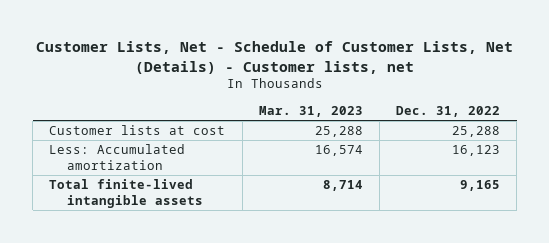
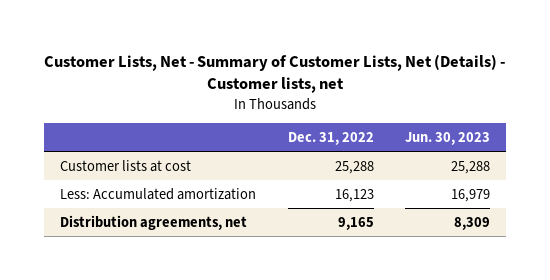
- Customer Lists, Net - Schedule of Customer Lists, Net (Details) - Customer lists, net
+ Customer Lists, Net - Summary of Customer Lists, Net (Details) - Customer lists, net
- | Mar. 31, 2023 | Dec. 31, 2022
+ | Dec. 31, 2022 | Jun. 30, 2023
- Total finite-lived intangible assets | 8,714 | 9,165
+ Distribution agreements, net | 9,165 | 8,309

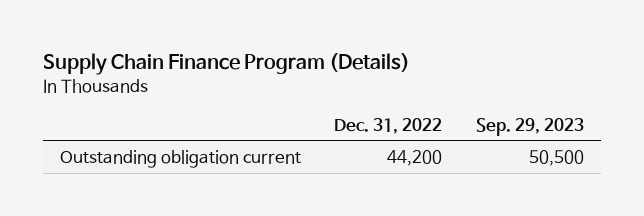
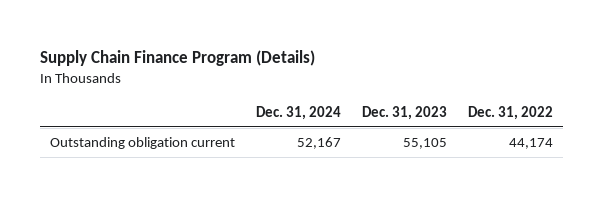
- | Dec. 31, 2022 | Sep. 29, 2023
+ | Dec. 31, 2024 | Dec. 31, 2023 | Dec. 31, 2022
- Outstanding obligation current | 44,200 | 50,500
+ Outstanding obligation current | 52,167 | 55,105 | 44,174

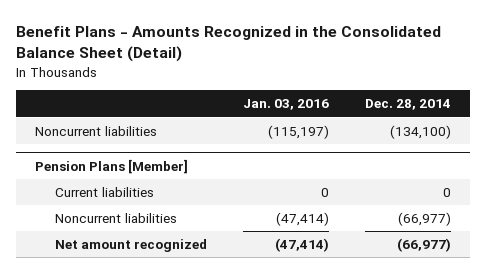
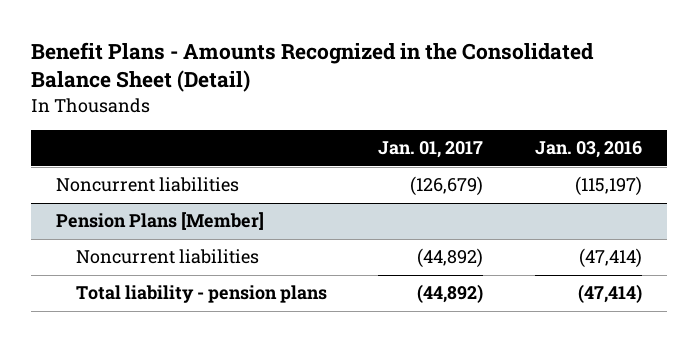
- | Jan. 03, 2016 | Dec. 28, 2014
+ | Jan. 01, 2017 | Jan. 03, 2016
@ Pension Plans [Member]
- Current liabilities | 0 | 0
- Net amount recognized | (47,414) | (66,977)
+ Total liability - pension plans | (44,892) | (47,414)

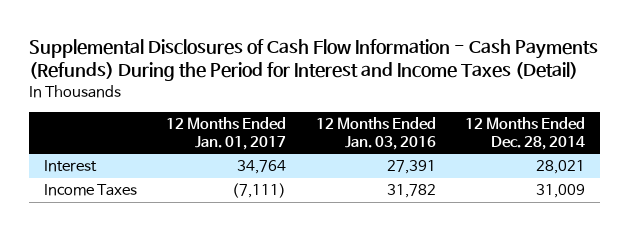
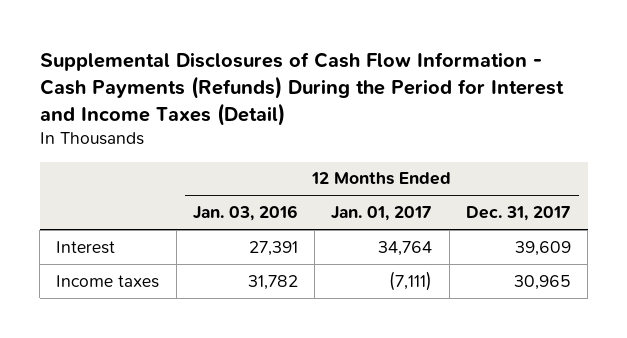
- | 12 Months Ended Jan. 01, 2017 | 12 Months Ended Jan. 03, 2016 | 12 Months Ended Dec. 28, 2014
+ | 12 Months Ended Jan. 03, 2016 | 12 Months Ended Jan. 01, 2017 | 12 Months Ended Dec. 31, 2017
- Income Taxes | (7,111) | 31,782 | 31,009
+ Income taxes | 31,782 | (7,111) | 30,965

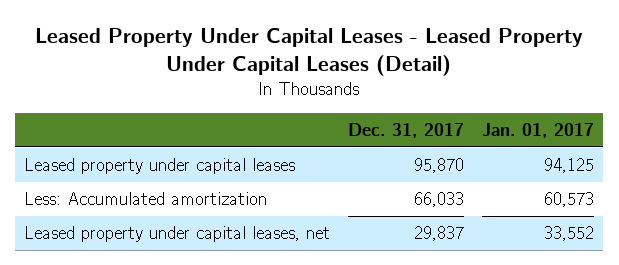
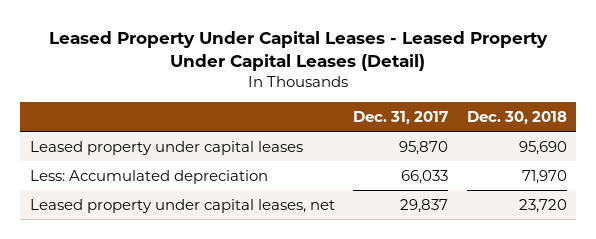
- | Dec. 31, 2017 | Jan. 01, 2017
+ | Dec. 31, 2017 | Dec. 30, 2018
- Less: Accumulated amortization | 66,033 | 60,573
+ Less: Accumulated depreciation | 66,033 | 71,970

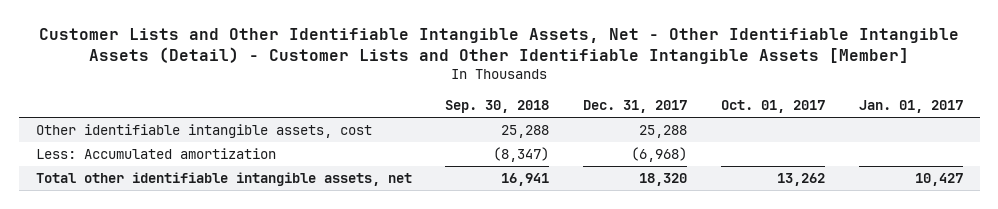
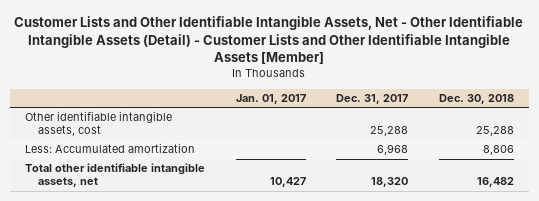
- | Sep. 30, 2018 | Dec. 31, 2017 | Oct. 01, 2017 | Jan. 01, 2017
+ | Jan. 01, 2017 | Dec. 31, 2017 | Dec. 30, 2018
- Less: Accumulated amortization | (8,347) | (6,968) | |
+ Less: Accumulated amortization | | 6,968 | 8,806

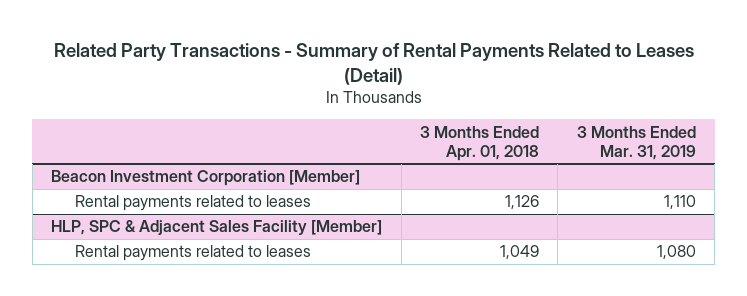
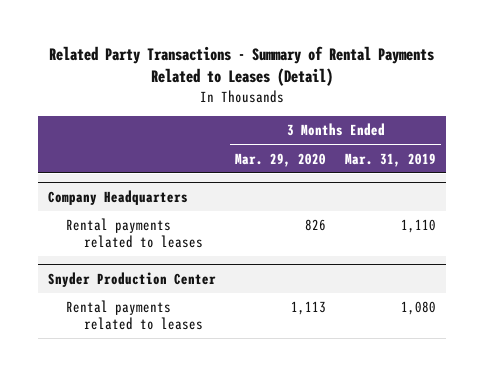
- | 3 Months Ended Apr. 01, 2018 | 3 Months Ended Mar. 31, 2019
+ | 3 Months Ended Mar. 29, 2020 | 3 Months Ended Mar. 31, 2019
- Beacon Investment Corporation [Member]
+ Company Headquarters
- HLP, SPC & Adjacent Sales Facility [Member]
+ Snyder Production Center

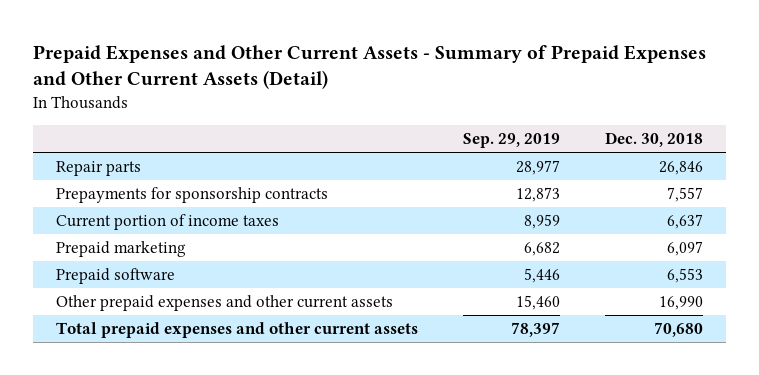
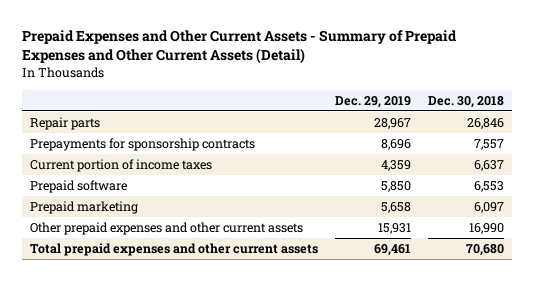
- | Sep. 29, 2019 | Dec. 30, 2018
+ | Dec. 29, 2019 | Dec. 30, 2018
moved down: Prepaid marketing | 5,658 | 6,097

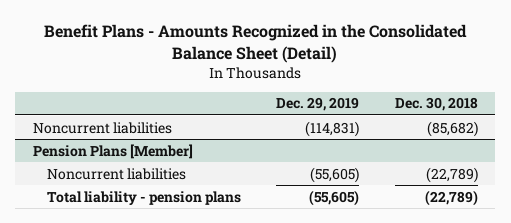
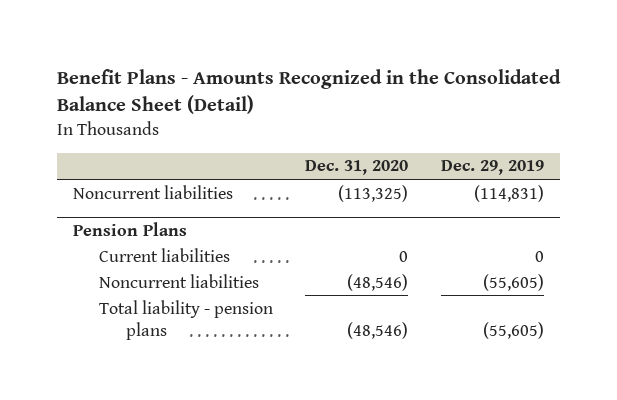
- | Dec. 29, 2019 | Dec. 30, 2018
+ | Dec. 31, 2020 | Dec. 29, 2019
- Pension Plans [Member]
+ Pension Plans
+ Current liabilities | 0 | 0

